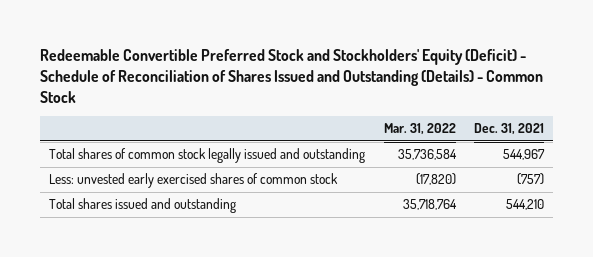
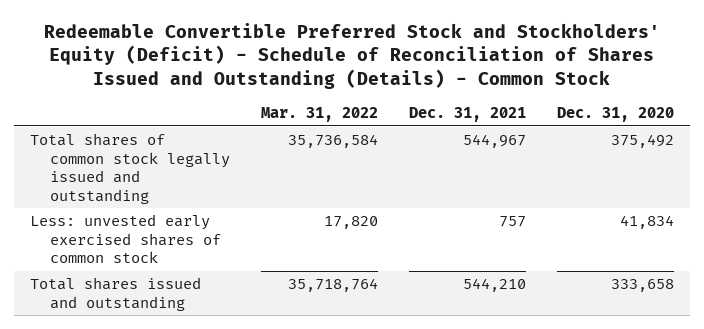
- | Mar. 31, 2022 | Dec. 31, 2021
+ | Mar. 31, 2022 | Dec. 31, 2021 | Dec. 31, 2020
- Less: unvested early exercised shares of common stock | (17,820) | (757)
+ Less: unvested early exercised shares of common stock | 17,820 | 757 | 41,834

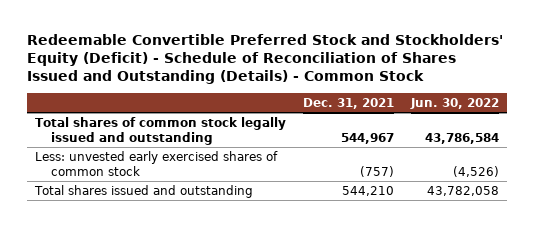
- | Mar. 31, 2022 | Dec. 31, 2021 | Dec. 31, 2020
+ | Dec. 31, 2021 | Jun. 30, 2022
- Less: unvested early exercised shares of common stock | 17,820 | 757 | 41,834
+ Less: unvested early exercised shares of common stock | (757) | (4,526)

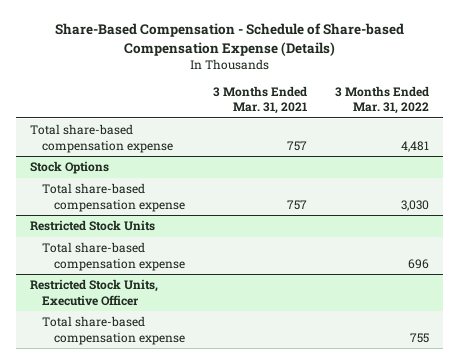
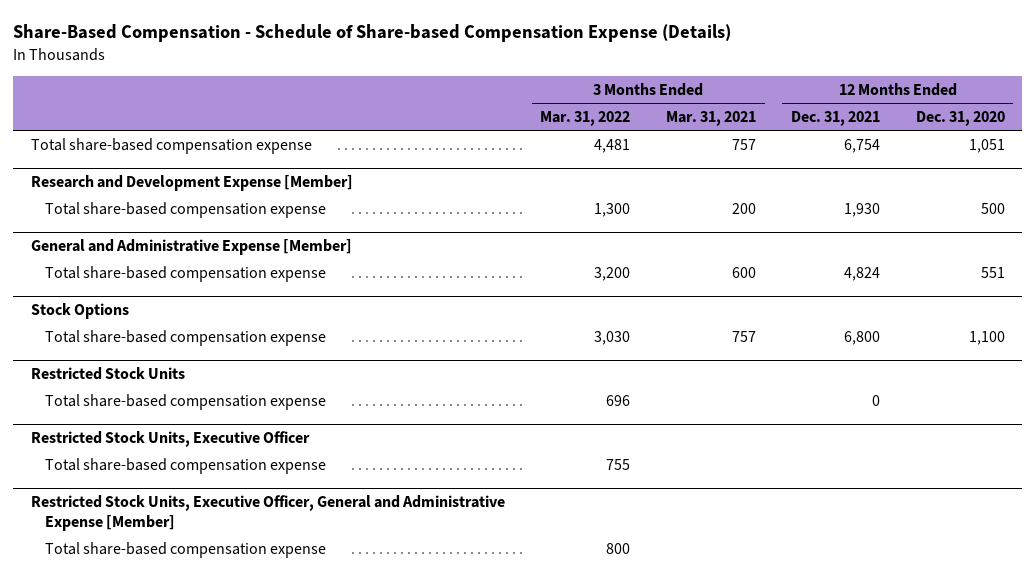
- | 3 Months Ended Mar. 31, 2021 | 3 Months Ended Mar. 31, 2022
+ | 3 Months Ended Mar. 31, 2022 | 3 Months Ended Mar. 31, 2021 | 12 Months Ended Dec. 31, 2021 | 12 Months Ended Dec. 31, 2020
+ Research and Development Expense [Member]
+ Total share-based compensation expense | 1,300 | 200 | 1,930 | 500
+ General and Administrative Expense [Member]
+ Total share-based compensation expense | 3,200 | 600 | 4,824 | 551
+ Restricted Stock Units, Executive Officer, General and Administrative Expense [Member]
+ Total share-based compensation expense | 800 | | |

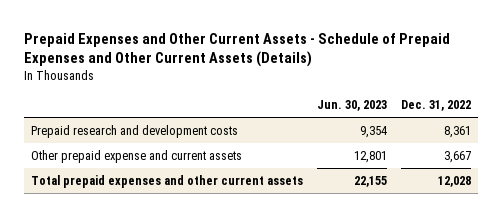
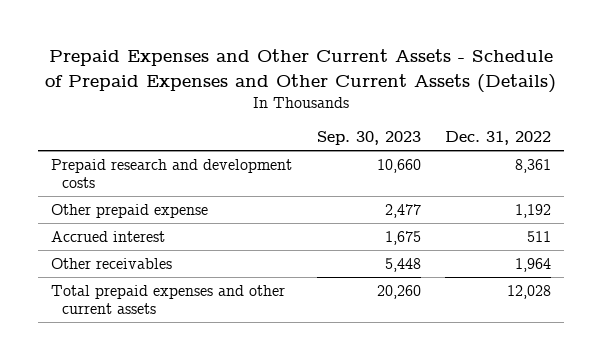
- | Jun. 30, 2023 | Dec. 31, 2022
+ | Sep. 30, 2023 | Dec. 31, 2022
- Other prepaid expense and current assets | 12,801 | 3,667
+ Other prepaid expense | 2,477 | 1,192
+ Accrued interest | 1,675 | 511
+ Other receivables | 5,448 | 1,964

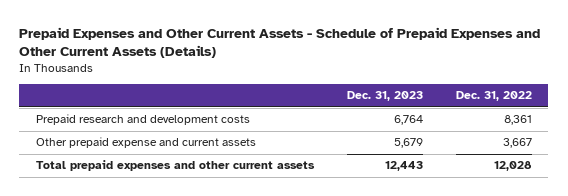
- | Sep. 30, 2023 | Dec. 31, 2022
+ | Dec. 31, 2023 | Dec. 31, 2022
- Other prepaid expense | 2,477 | 1,192
- Accrued interest | 1,675 | 511
- Other receivables | 5,448 | 1,964
+ Other prepaid expense and current assets | 5,679 | 3,667

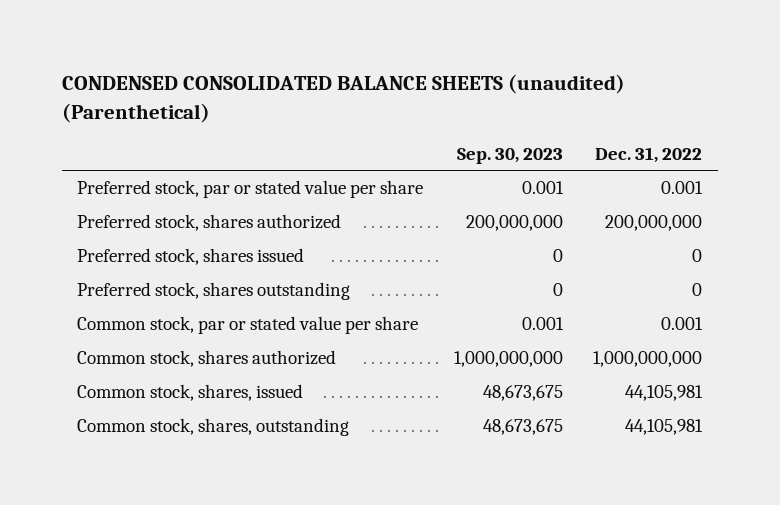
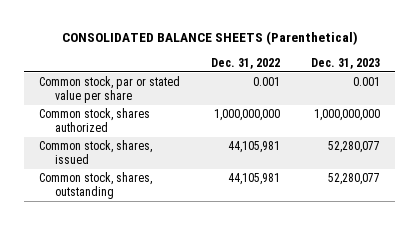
- CONDENSED CONSOLIDATED BALANCE SHEETS (unaudited) (Parenthetical)
+ CONSOLIDATED BALANCE SHEETS (Parenthetical)
- | Sep. 30, 2023 | Dec. 31, 2022
+ | Dec. 31, 2022 | Dec. 31, 2023
- Preferred stock, par or stated value per share | 0.001 | 0.001
- Preferred stock, shares authorized | 200,000,000 | 200,000,000
- Preferred stock, shares issued | 0 | 0
- Preferred stock, shares outstanding | 0 | 0

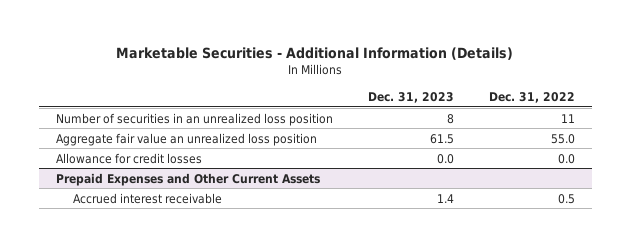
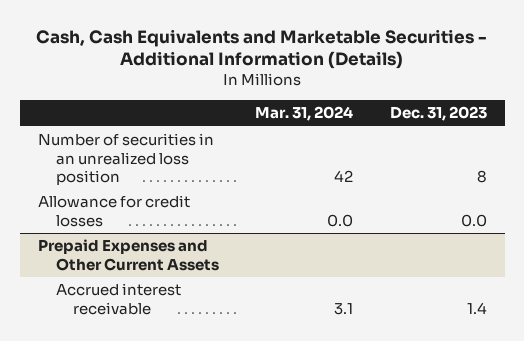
- Marketable Securities - Additional Information (Details)
+ Cash, Cash Equivalents and Marketable Securities - Additional Information (Details)
- | Dec. 31, 2023 | Dec. 31, 2022
+ | Mar. 31, 2024 | Dec. 31, 2023
- Aggregate fair value an unrealized loss position | 61.5 | 55.0

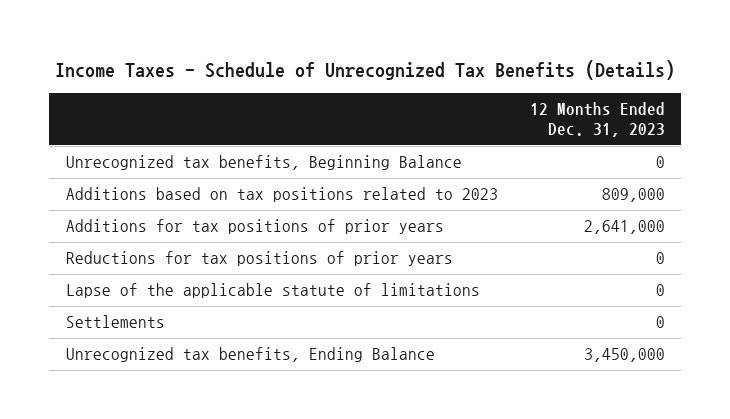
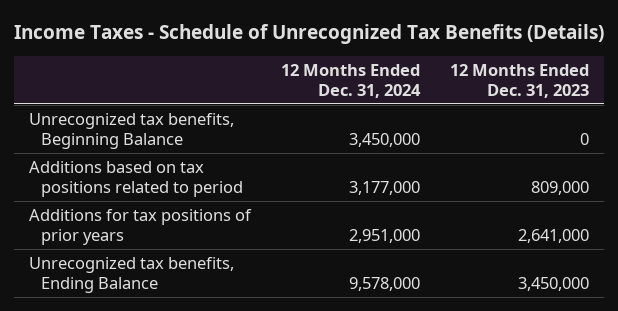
- | 12 Months Ended Dec. 31, 2023
+ | 12 Months Ended Dec. 31, 2024 | 12 Months Ended Dec. 31, 2023
- Additions based on tax positions related to 2023 | 809,000
+ Additions based on tax positions related to period | 3,177,000 | 809,000
- Reductions for tax positions of prior years | 0
- Lapse of the applicable statute of limitations | 0
- Settlements | 0

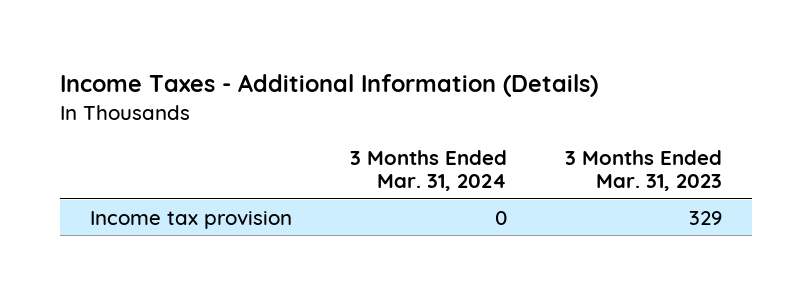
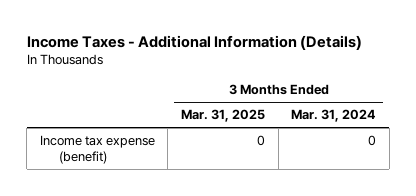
- | 3 Months Ended Mar. 31, 2024 | 3 Months Ended Mar. 31, 2023
+ | 3 Months Ended Mar. 31, 2025 | 3 Months Ended Mar. 31, 2024
- Income tax provision | 0 | 329
+ Income tax expense (benefit) | 0 | 0

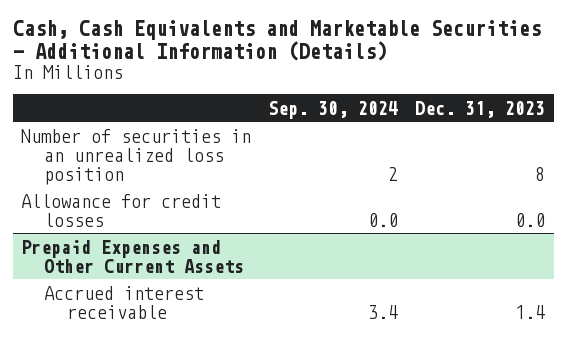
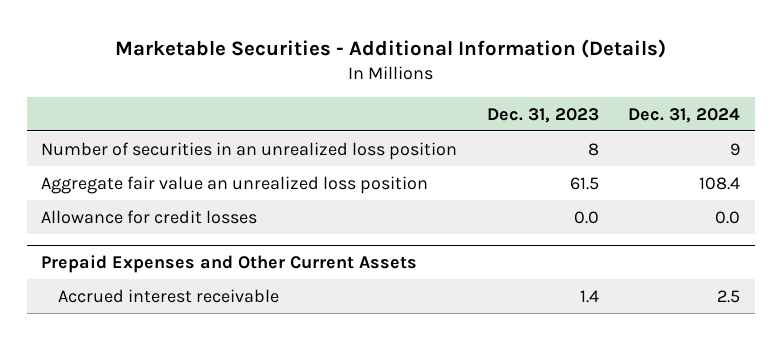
- Cash, Cash Equivalents and Marketable Securities - Additional Information (Details)
+ Marketable Securities - Additional Information (Details)
- | Sep. 30, 2024 | Dec. 31, 2023
+ | Dec. 31, 2023 | Dec. 31, 2024
+ Aggregate fair value an unrealized loss position | 61.5 | 108.4

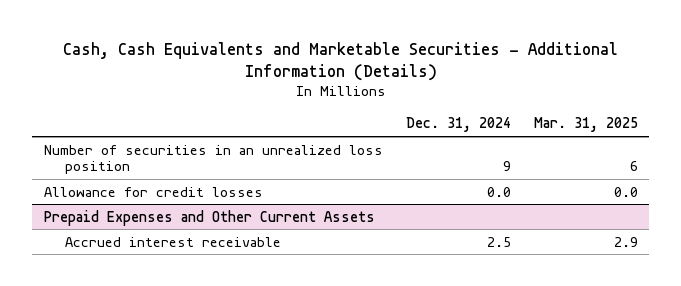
- Marketable Securities - Additional Information (Details)
+ Cash, Cash Equivalents and Marketable Securities - Additional Information (Details)
- | Dec. 31, 2023 | Dec. 31, 2024
+ | Dec. 31, 2024 | Mar. 31, 2025
- Aggregate fair value an unrealized loss position | 61.5 | 108.4

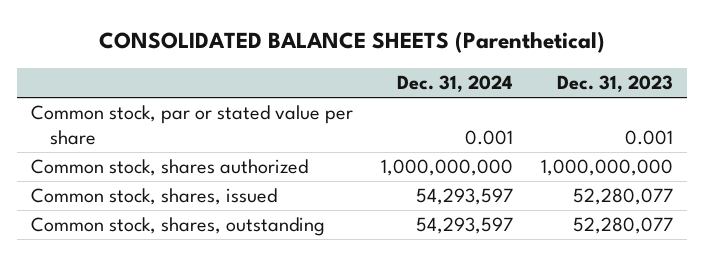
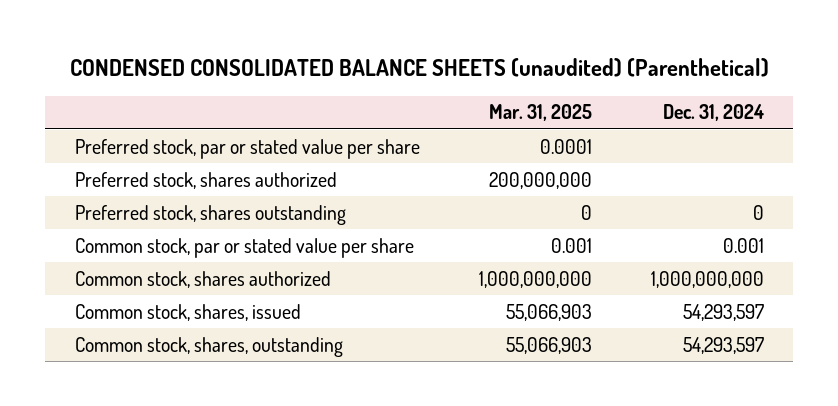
- CONSOLIDATED BALANCE SHEETS (Parenthetical)
+ CONDENSED CONSOLIDATED BALANCE SHEETS (unaudited) (Parenthetical)
- | Dec. 31, 2024 | Dec. 31, 2023
+ | Mar. 31, 2025 | Dec. 31, 2024
+ Preferred stock, par or stated value per share | 0.0001 |
+ Preferred stock, shares authorized | 200,000,000 |
+ Preferred stock, shares outstanding | 0 | 0

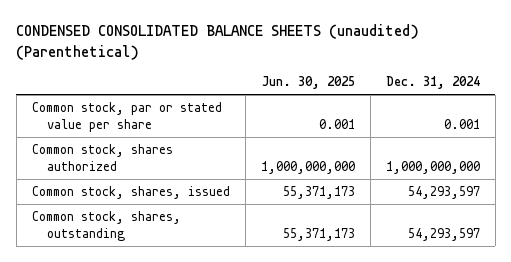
- | Mar. 31, 2025 | Dec. 31, 2024
+ | Jun. 30, 2025 | Dec. 31, 2024
- Preferred stock, par or stated value per share | 0.0001 |
- Preferred stock, shares authorized | 200,000,000 |
- Preferred stock, shares outstanding | 0 | 0

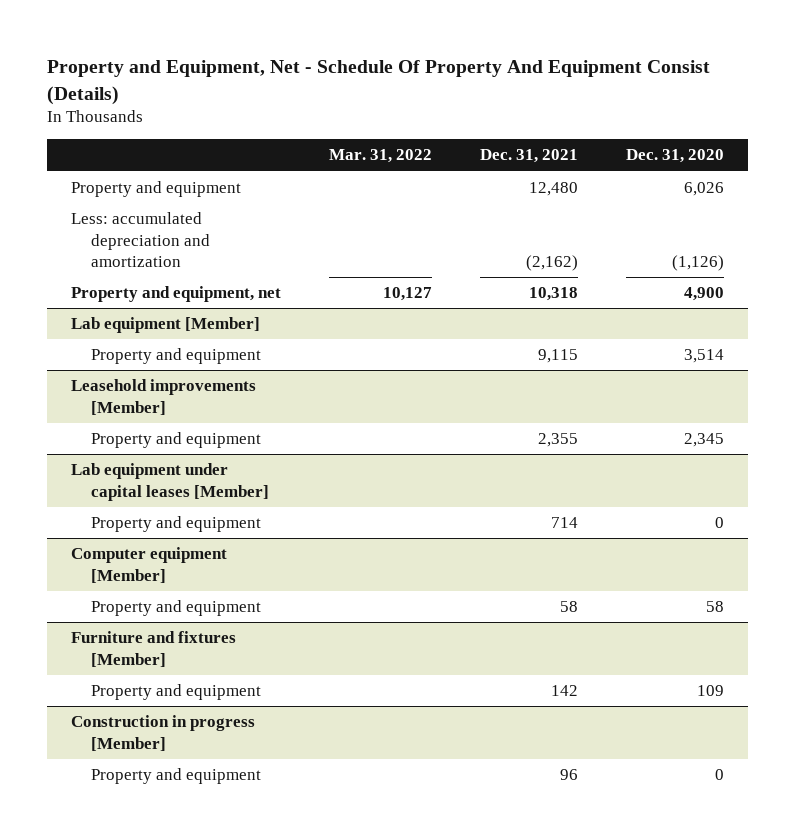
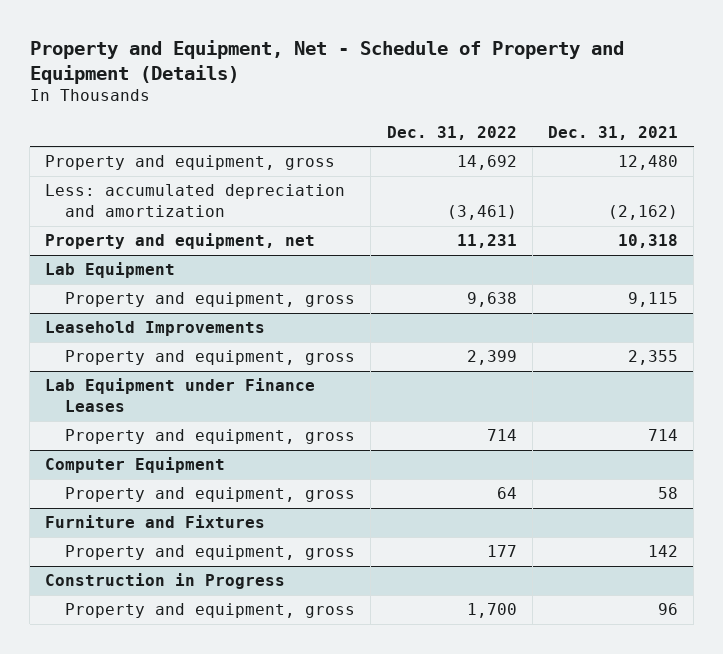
- Property and Equipment, Net - Schedule Of Property And Equipment Consist (Details)
+ Property and Equipment, Net - Schedule of Property and Equipment (Details)
- | Mar. 31, 2022 | Dec. 31, 2021 | Dec. 31, 2020
+ | Dec. 31, 2022 | Dec. 31, 2021
- Property and equipment | | 12,480 | 6,026
+ Property and equipment, gross | 14,692 | 12,480
- Lab equipment [Member]
- Property and equipment | | 9,115 | 3,514
- Leasehold improvements [Member]
- Property and equipment | | 2,355 | 2,345
- Lab equipment under capital leases [Member]
- Property and equipment | | 714 | 0
- Computer equipment [Member]
- Property and equipment | | 58 | 58
- Furniture and fixtures [Member]
- Property and equipment | | 142 | 109
- Construction in progress [Member]
- Property and equipment | | 96 | 0
+ Lab Equipment
+ Property and equipment, gross | 9,638 | 9,115
+ Leasehold Improvements
+ Property and equipment, gross | 2,399 | 2,355
+ Lab Equipment under Finance Leases
+ Property and equipment, gross | 714 | 714
+ Computer Equipment
+ Property and equipment, gross | 64 | 58
+ Furniture and Fixtures
+ Property and equipment, gross | 177 | 142
+ Construction in Progress
+ Property and equipment, gross | 1,700 | 96

